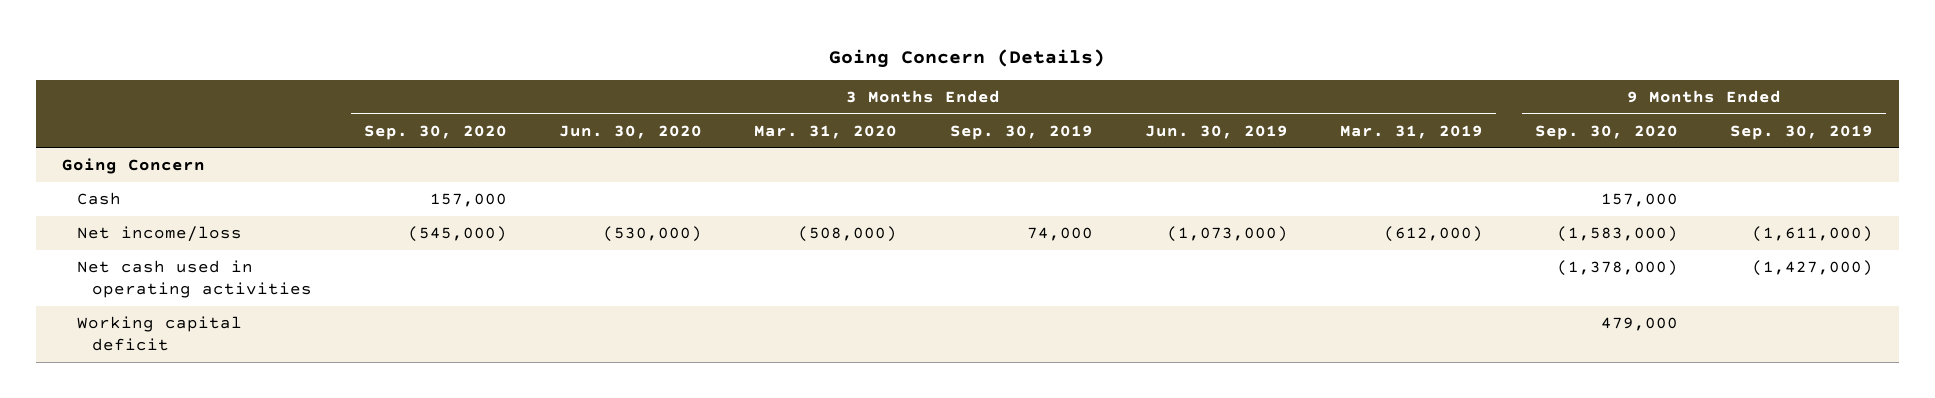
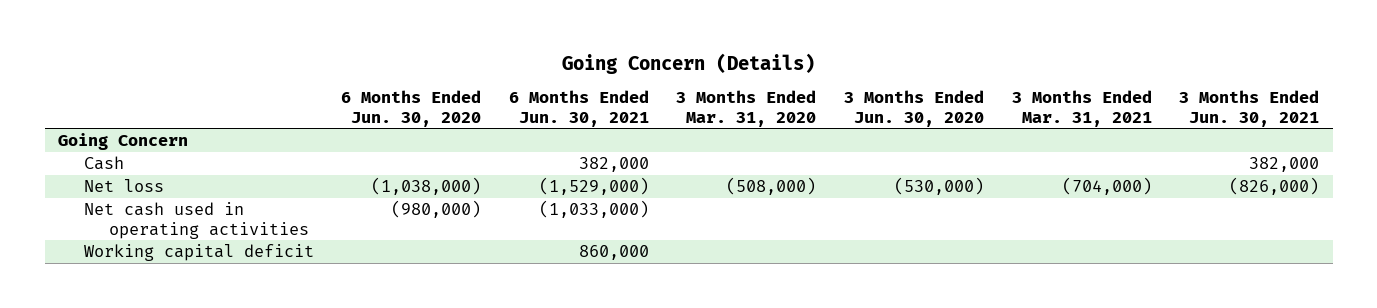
- | 3 Months Ended Sep. 30, 2020 | 3 Months Ended Jun. 30, 2020 | 3 Months Ended Mar. 31, 2020 | 3 Months Ended Sep. 30, 2019 | 3 Months Ended Jun. 30, 2019 | 3 Months Ended Mar. 31, 2019 | 9 Months Ended Sep. 30, 2020 | 9 Months Ended Sep. 30, 2019
+ | 6 Months Ended Jun. 30, 2020 | 6 Months Ended Jun. 30, 2021 | 3 Months Ended Mar. 31, 2020 | 3 Months Ended Jun. 30, 2020 | 3 Months Ended Mar. 31, 2021 | 3 Months Ended Jun. 30, 2021
- Net income/loss | (545,000) | (530,000) | (508,000) | 74,000 | (1,073,000) | (612,000) | (1,583,000) | (1,611,000)
+ Net loss | (1,038,000) | (1,529,000) | (508,000) | (530,000) | (704,000) | (826,000)

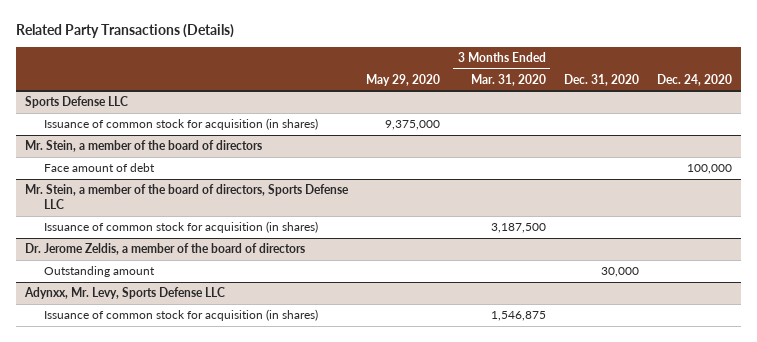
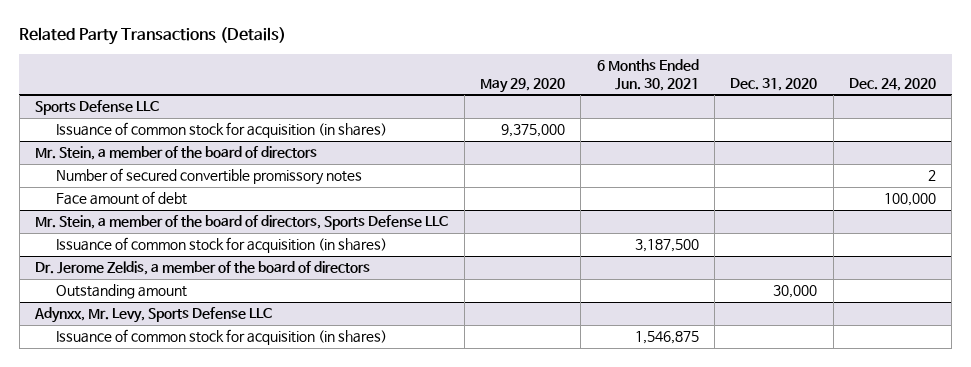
- | May 29, 2020 | 3 Months Ended Mar. 31, 2020 | Dec. 31, 2020 | Dec. 24, 2020
+ | May 29, 2020 | 6 Months Ended Jun. 30, 2021 | Dec. 31, 2020 | Dec. 24, 2020
@ Mr. Stein, a member of the board of directors
+ Number of secured convertible promissory notes | | | | 2

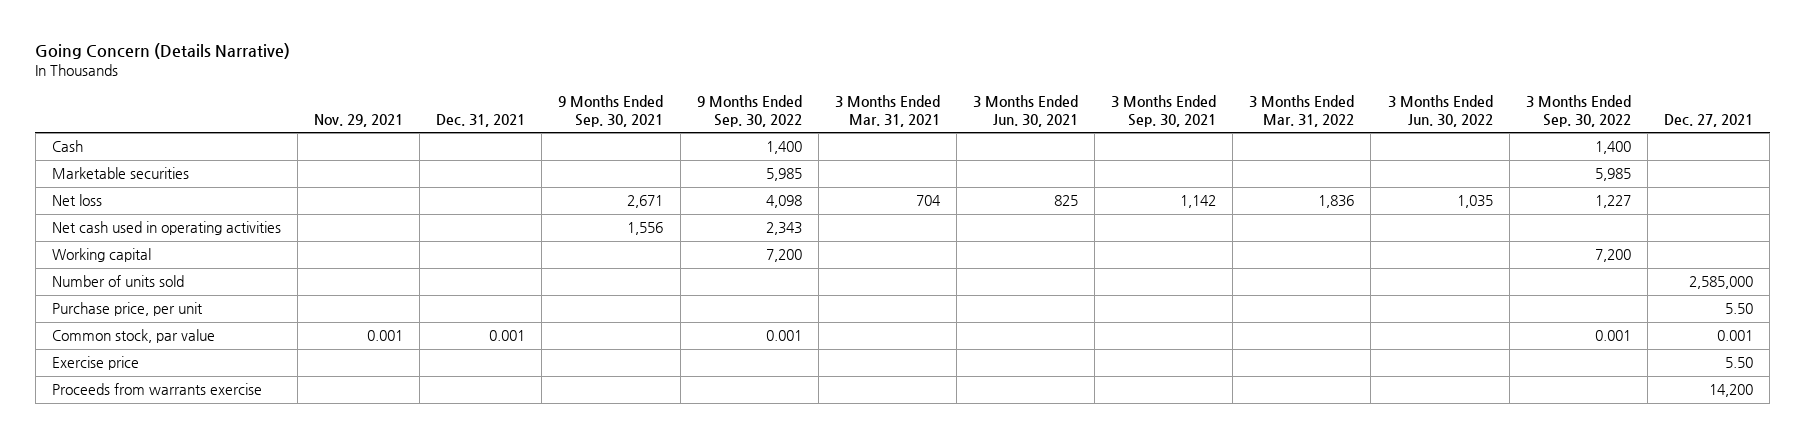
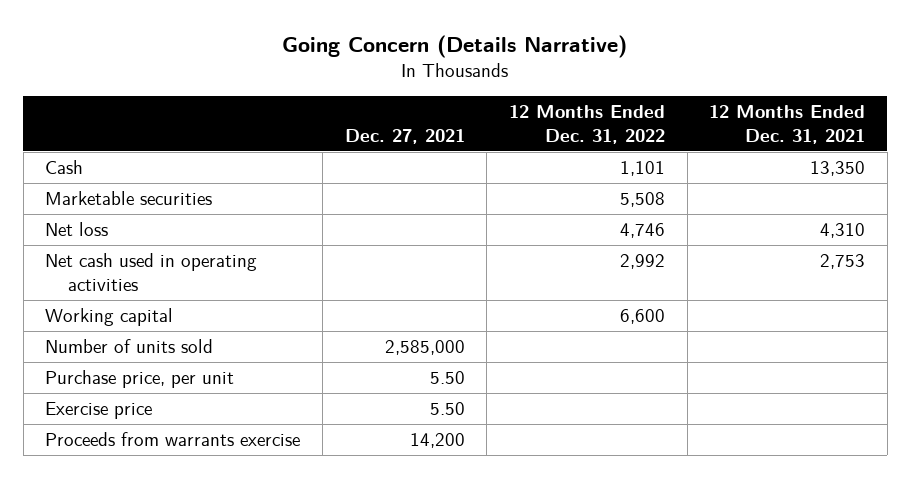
- | Nov. 29, 2021 | Dec. 31, 2021 | 9 Months Ended Sep. 30, 2021 | 9 Months Ended Sep. 30, 2022 | 3 Months Ended Mar. 31, 2021 | 3 Months Ended Jun. 30, 2021 | 3 Months Ended Sep. 30, 2021 | 3 Months Ended Mar. 31, 2022 | 3 Months Ended Jun. 30, 2022 | 3 Months Ended Sep. 30, 2022 | Dec. 27, 2021
+ | Dec. 27, 2021 | 12 Months Ended Dec. 31, 2022 | 12 Months Ended Dec. 31, 2021
- Common stock, par value | 0.001 | 0.001 | | 0.001 | | | | | | 0.001 | 0.001

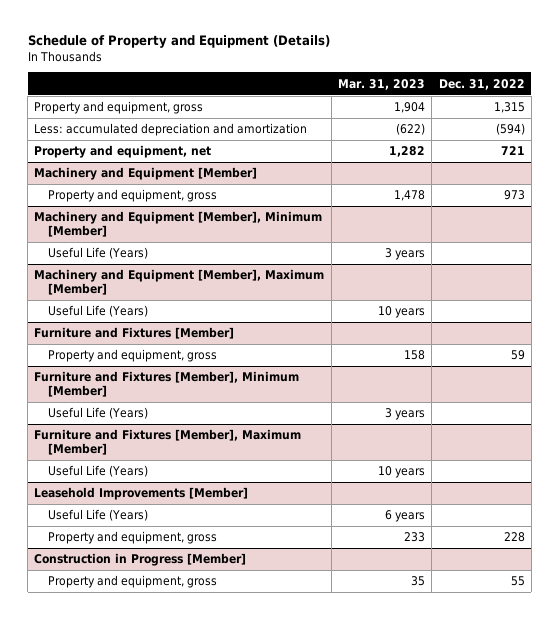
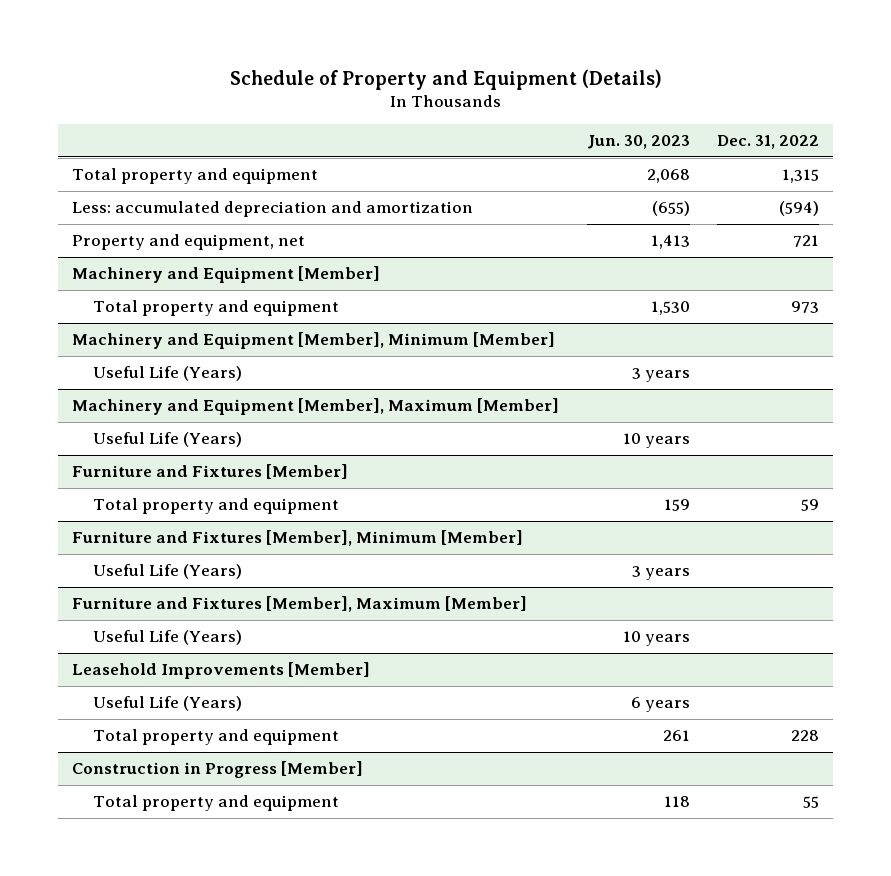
- | Mar. 31, 2023 | Dec. 31, 2022
+ | Jun. 30, 2023 | Dec. 31, 2022
- Property and equipment, gross | 1,904 | 1,315
+ Total property and equipment | 2,068 | 1,315
@ Machinery and Equipment [Member]
- Property and equipment, gross | 1,478 | 973
+ Total property and equipment | 1,530 | 973
@ Furniture and Fixtures [Member]
- Property and equipment, gross | 158 | 59
+ Total property and equipment | 159 | 59
@ Leasehold Improvements [Member]
- Property and equipment, gross | 233 | 228
+ Total property and equipment | 261 | 228
@ Construction in Progress [Member]
- Property and equipment, gross | 35 | 55
+ Total property and equipment | 118 | 55

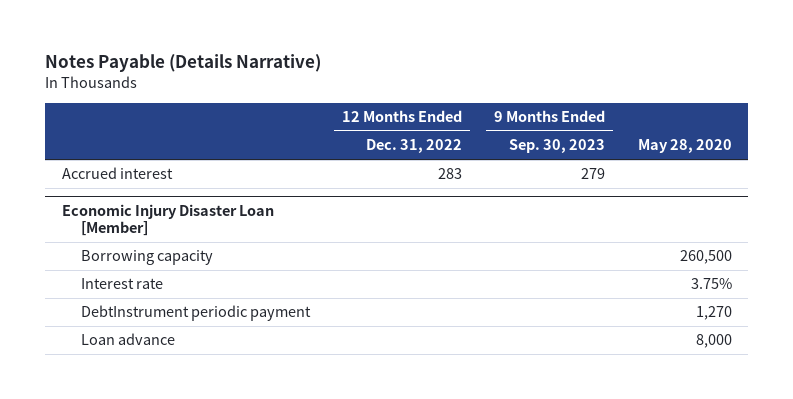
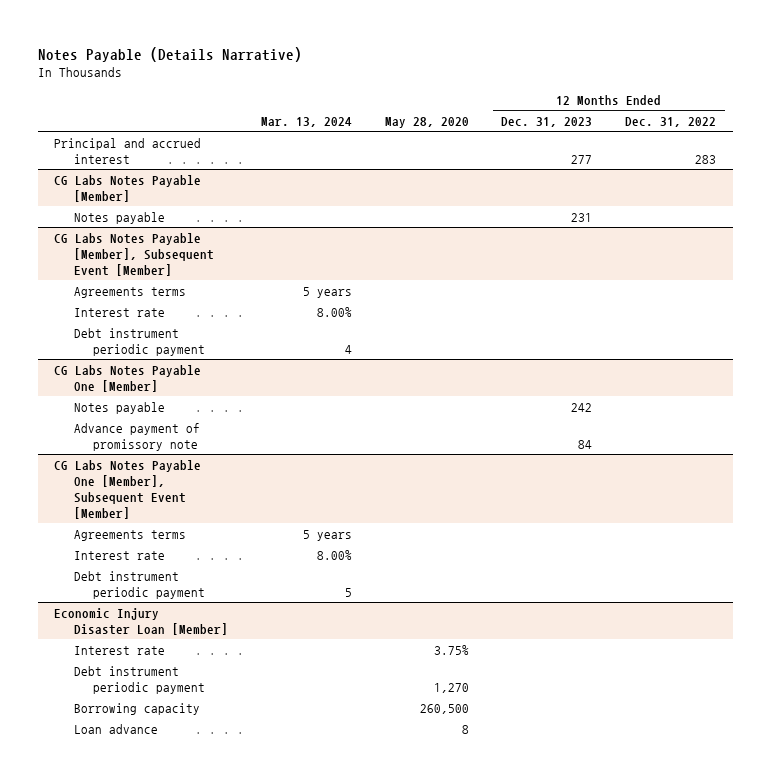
- | 12 Months Ended Dec. 31, 2022 | 9 Months Ended Sep. 30, 2023 | May 28, 2020
+ | Mar. 13, 2024 | May 28, 2020 | 12 Months Ended Dec. 31, 2023 | 12 Months Ended Dec. 31, 2022
- Accrued interest | 283 | 279 |
+ Principal and accrued interest | | | 277 | 283
+ CG Labs Notes Payable [Member]
+ Notes payable | | | 231 |
+ CG Labs Notes Payable [Member], Subsequent Event [Member]
+ Agreements terms | 5 years | | |
+ Interest rate | 8.00% | | |
+ Debt instrument periodic payment | 4 | | |
+ CG Labs Notes Payable One [Member]
+ Notes payable | | | 242 |
+ Advance payment of promissory note | | | 84 |
+ CG Labs Notes Payable One [Member], Subsequent Event [Member]
+ Agreements terms | 5 years | | |
+ Interest rate | 8.00% | | |
+ Debt instrument periodic payment | 5 | | |
@ Economic Injury Disaster Loan [Member]
- DebtInstrument periodic payment | | | 1,270
- Loan advance | | | 8,000
+ Debt instrument periodic payment | | 1,270 | |
moved down: Borrowing capacity | | 260,500 | |
+ Loan advance | | 8 | |

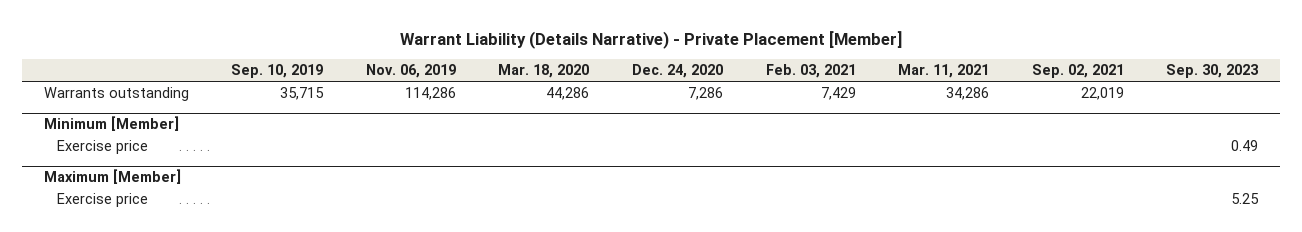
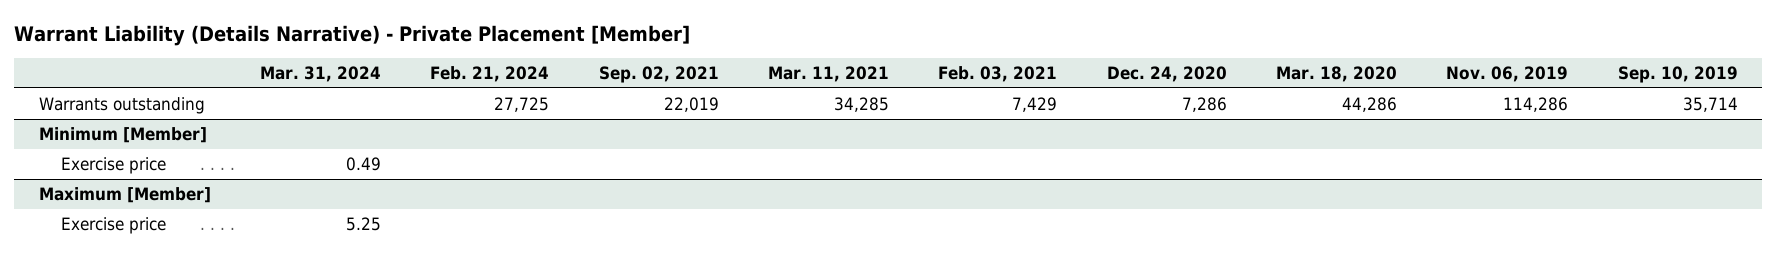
- | Sep. 10, 2019 | Nov. 06, 2019 | Mar. 18, 2020 | Dec. 24, 2020 | Feb. 03, 2021 | Mar. 11, 2021 | Sep. 02, 2021 | Sep. 30, 2023
+ | Mar. 31, 2024 | Feb. 21, 2024 | Sep. 02, 2021 | Mar. 11, 2021 | Feb. 03, 2021 | Dec. 24, 2020 | Mar. 18, 2020 | Nov. 06, 2019 | Sep. 10, 2019
- Warrants outstanding | 35,715 | 114,286 | 44,286 | 7,286 | 7,429 | 34,286 | 22,019 |
+ Warrants outstanding | | 27,725 | 22,019 | 34,285 | 7,429 | 7,286 | 44,286 | 114,286 | 35,714

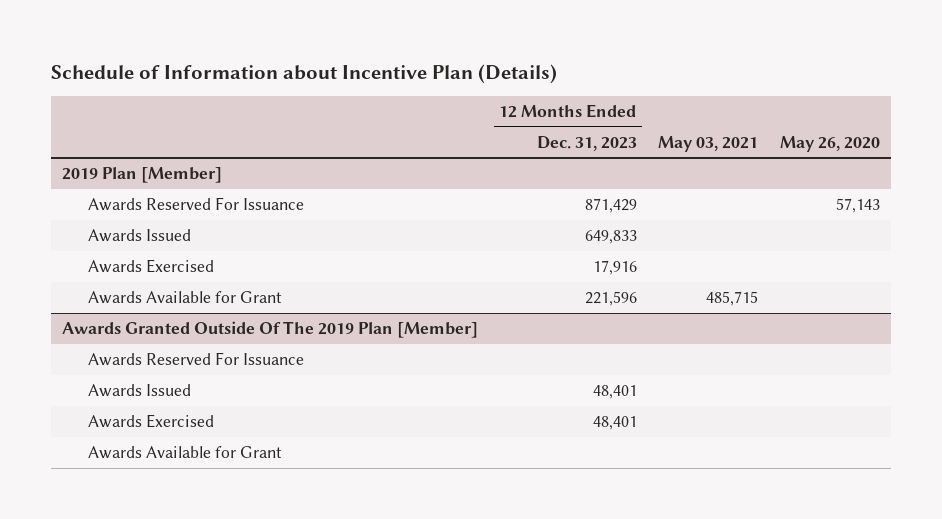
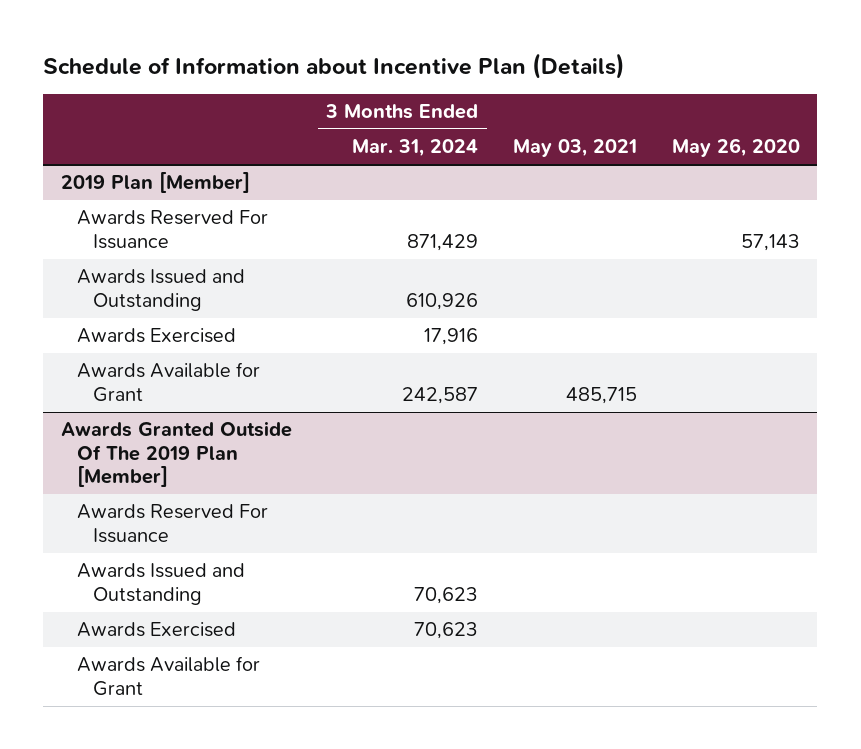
- | 12 Months Ended Dec. 31, 2023 | May 03, 2021 | May 26, 2020
+ | 3 Months Ended Mar. 31, 2024 | May 03, 2021 | May 26, 2020
@ 2019 Plan [Member]
- Awards Issued | 649,833 | |
+ Awards Issued and Outstanding | 610,926 | |
@ Awards Granted Outside Of The 2019 Plan [Member]
- Awards Issued | 48,401 | |
+ Awards Issued and Outstanding | 70,623 | |

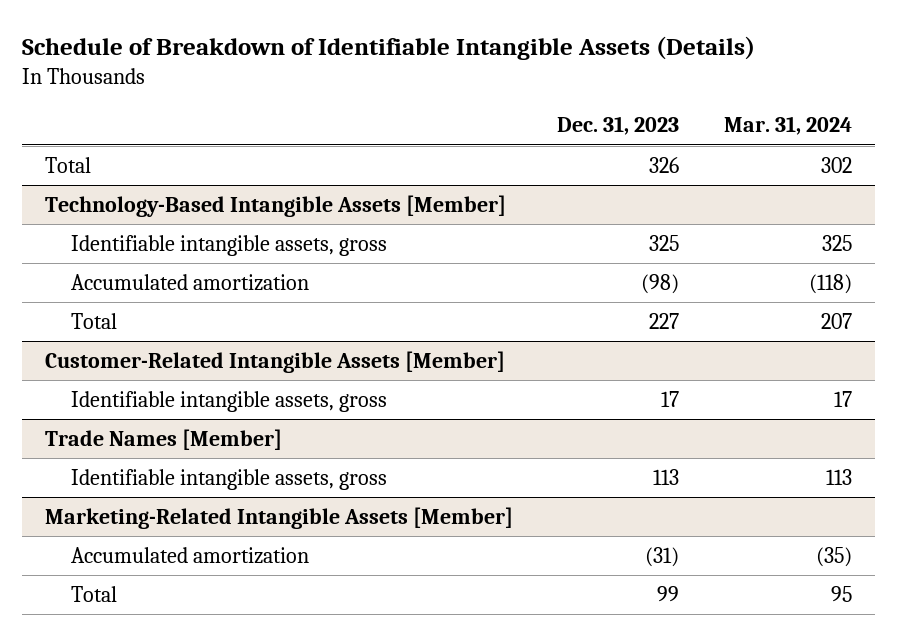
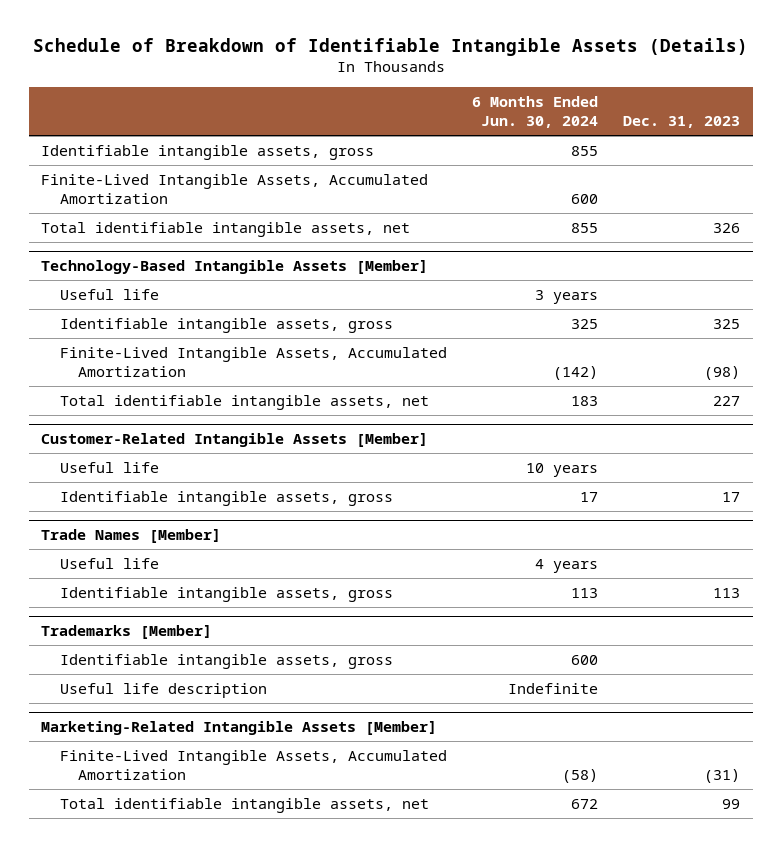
- | Dec. 31, 2023 | Mar. 31, 2024
+ | 6 Months Ended Jun. 30, 2024 | Dec. 31, 2023
- Total | 326 | 302
+ Identifiable intangible assets, gross | 855 |
+ Finite-Lived Intangible Assets, Accumulated Amortization | 600 |
+ Total identifiable intangible assets, net | 855 | 326
@ Technology-Based Intangible Assets [Member]
+ Useful life | 3 years |
- Accumulated amortization | (98) | (118)
- Total | 227 | 207
+ Finite-Lived Intangible Assets, Accumulated Amortization | (142) | (98)
+ Total identifiable intangible assets, net | 183 | 227
@ Customer-Related Intangible Assets [Member]
+ Useful life | 10 years |
@ Trade Names [Member]
+ Useful life | 4 years |
+ Trademarks [Member]
+ Identifiable intangible assets, gross | 600 |
+ Useful life description | Indefinite |
@ Marketing-Related Intangible Assets [Member]
- Accumulated amortization | (31) | (35)
- Total | 99 | 95
+ Finite-Lived Intangible Assets, Accumulated Amortization | (58) | (31)
+ Total identifiable intangible assets, net | 672 | 99

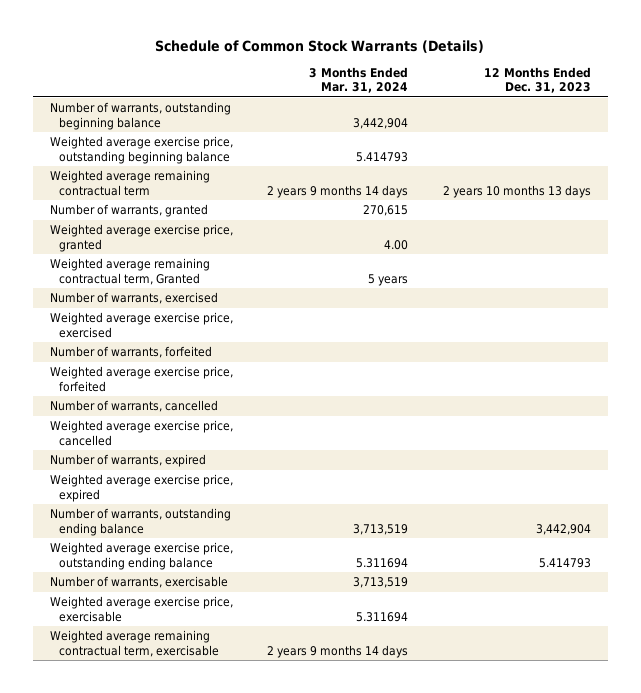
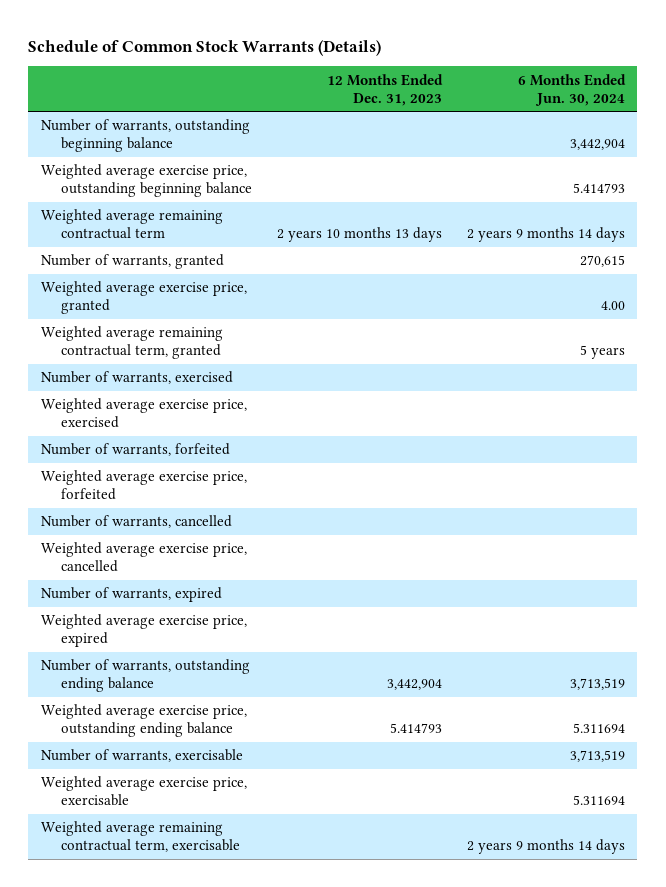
- | 3 Months Ended Mar. 31, 2024 | 12 Months Ended Dec. 31, 2023
+ | 12 Months Ended Dec. 31, 2023 | 6 Months Ended Jun. 30, 2024
- Weighted average remaining contractual term, Granted | 5 years |
+ Weighted average remaining contractual term, granted | | 5 years

